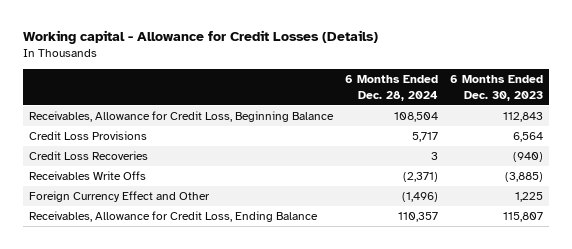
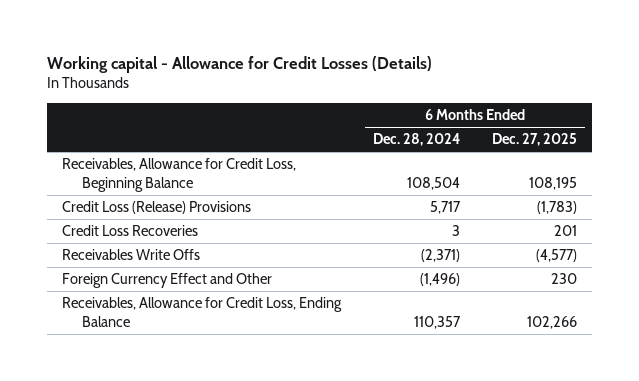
- | 6 Months Ended Dec. 28, 2024 | 6 Months Ended Dec. 30, 2023
+ | 6 Months Ended Dec. 28, 2024 | 6 Months Ended Dec. 27, 2025
- Credit Loss Provisions | 5,717 | 6,564
+ Credit Loss (Release) Provisions | 5,717 | (1,783)

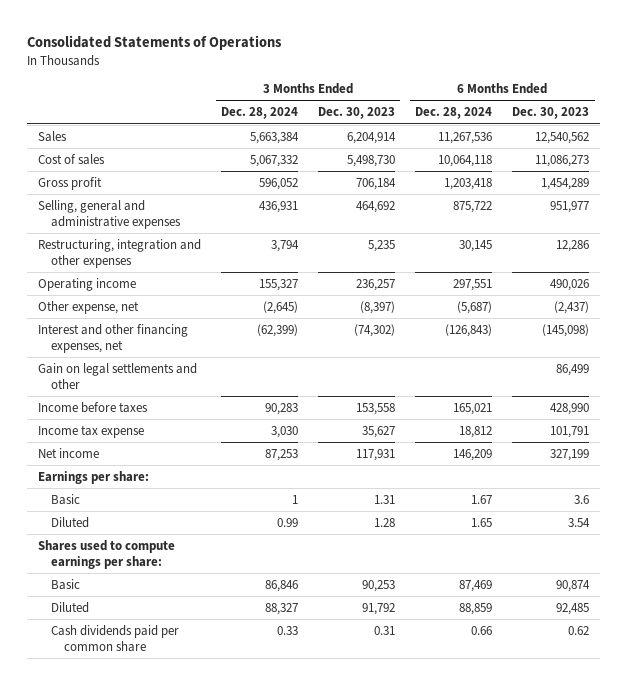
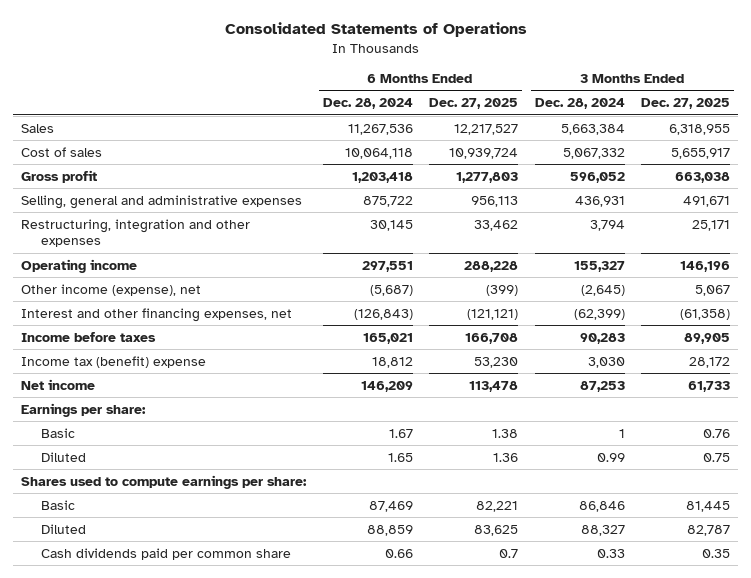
- | 3 Months Ended Dec. 28, 2024 | 3 Months Ended Dec. 30, 2023 | 6 Months Ended Dec. 28, 2024 | 6 Months Ended Dec. 30, 2023
+ | 6 Months Ended Dec. 28, 2024 | 6 Months Ended Dec. 27, 2025 | 3 Months Ended Dec. 28, 2024 | 3 Months Ended Dec. 27, 2025
- Other expense, net | (2,645) | (8,397) | (5,687) | (2,437)
+ Other income (expense), net | (5,687) | (399) | (2,645) | 5,067
- Gain on legal settlements and other | | | | 86,499
- Income tax expense | 3,030 | 35,627 | 18,812 | 101,791
+ Income tax (benefit) expense | 18,812 | 53,230 | 3,030 | 28,172

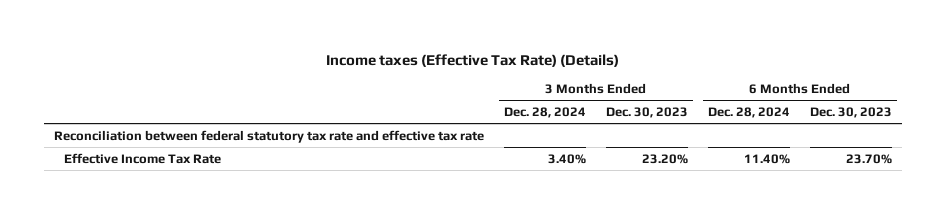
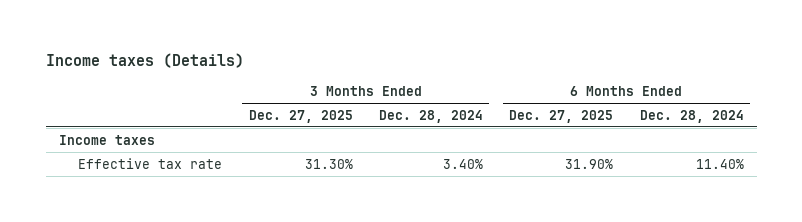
- Income taxes (Effective Tax Rate) (Details)
+ Income taxes (Details)
- | 3 Months Ended Dec. 28, 2024 | 3 Months Ended Dec. 30, 2023 | 6 Months Ended Dec. 28, 2024 | 6 Months Ended Dec. 30, 2023
+ | 3 Months Ended Dec. 27, 2025 | 3 Months Ended Dec. 28, 2024 | 6 Months Ended Dec. 27, 2025 | 6 Months Ended Dec. 28, 2024
- Reconciliation between federal statutory tax rate and effective tax rate
- Effective Income Tax Rate | 3.40% | 23.20% | 11.40% | 23.70%
+ Income taxes
+ Effective tax rate | 31.30% | 3.40% | 31.90% | 11.40%

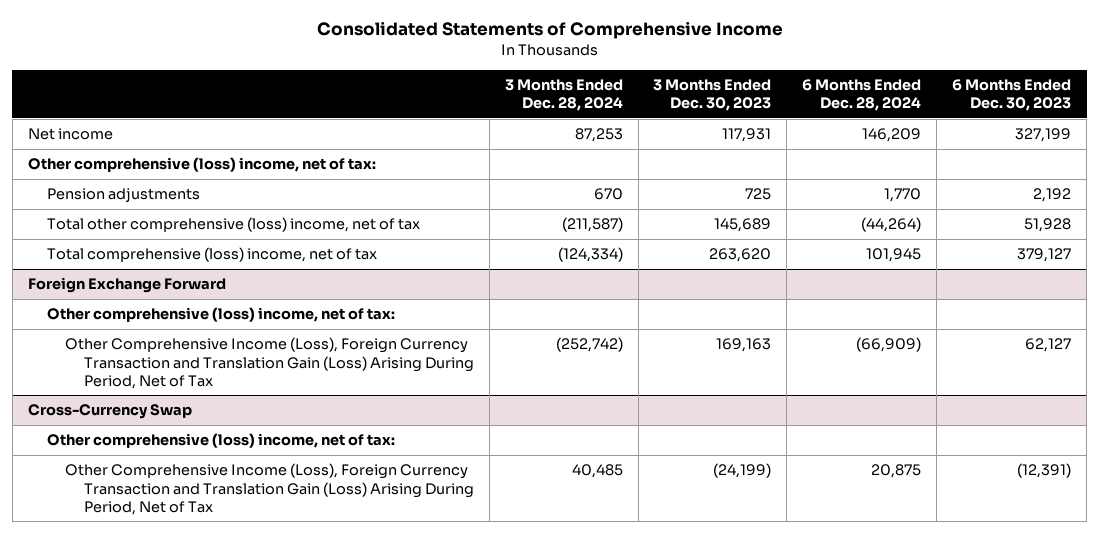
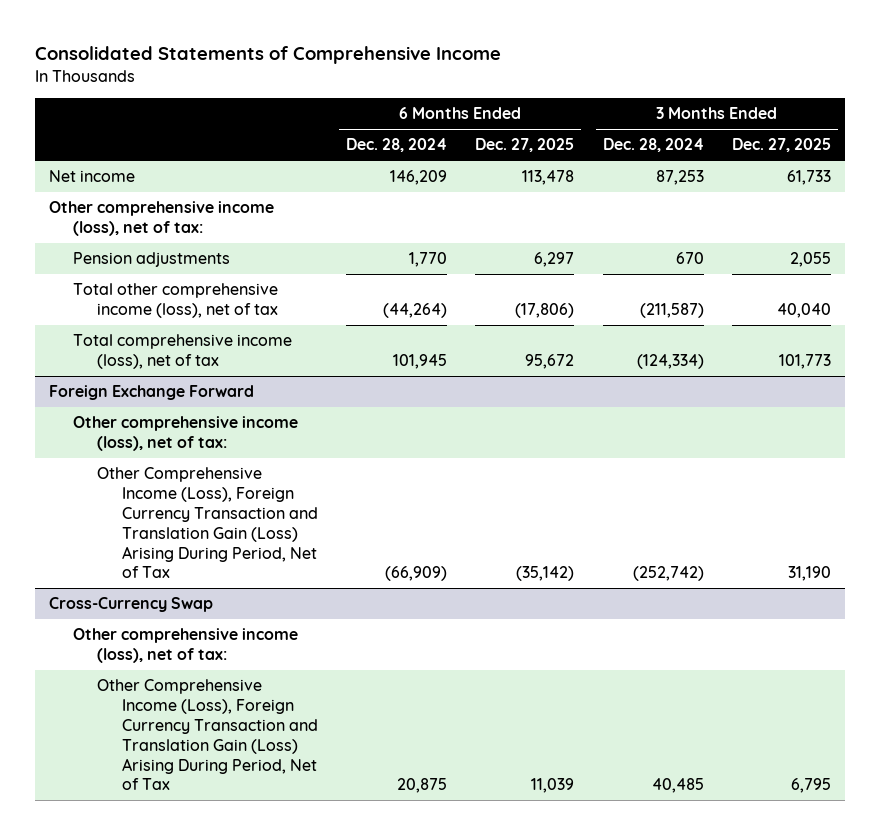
- | 3 Months Ended Dec. 28, 2024 | 3 Months Ended Dec. 30, 2023 | 6 Months Ended Dec. 28, 2024 | 6 Months Ended Dec. 30, 2023
+ | 6 Months Ended Dec. 28, 2024 | 6 Months Ended Dec. 27, 2025 | 3 Months Ended Dec. 28, 2024 | 3 Months Ended Dec. 27, 2025
- Other comprehensive (loss) income, net of tax:
+ Other comprehensive income (loss), net of tax:
- Total other comprehensive (loss) income, net of tax | (211,587) | 145,689 | (44,264) | 51,928
- Total comprehensive (loss) income, net of tax | (124,334) | 263,620 | 101,945 | 379,127
+ Total other comprehensive income (loss), net of tax | (44,264) | (17,806) | (211,587) | 40,040
+ Total comprehensive income (loss), net of tax | 101,945 | 95,672 | (124,334) | 101,773
@ Foreign Exchange Forward
- Other comprehensive (loss) income, net of tax:
+ Other comprehensive income (loss), net of tax:
@ Cross-Currency Swap
- Other comprehensive (loss) income, net of tax:
+ Other comprehensive income (loss), net of tax:

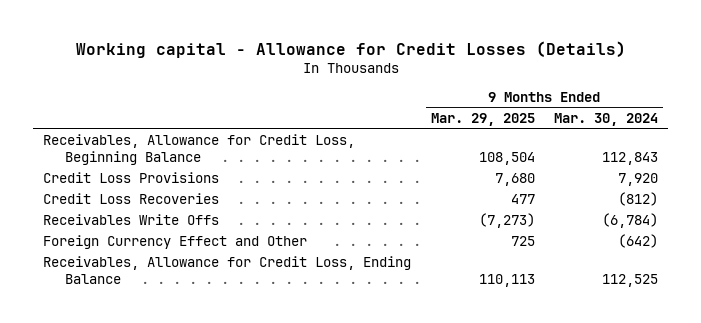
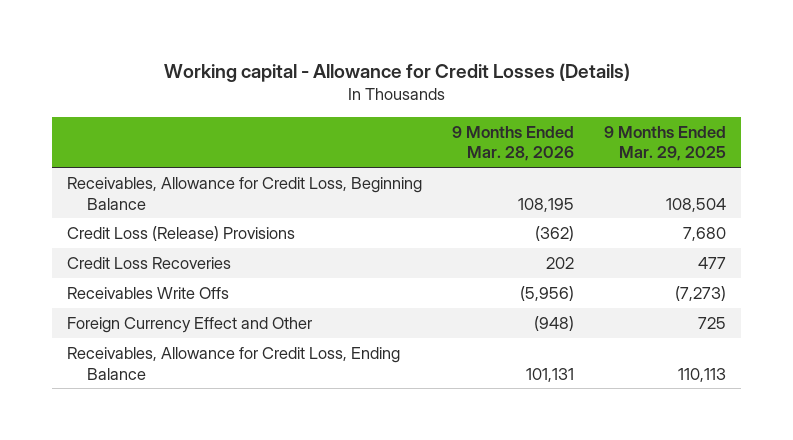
- | 9 Months Ended Mar. 29, 2025 | 9 Months Ended Mar. 30, 2024
+ | 9 Months Ended Mar. 28, 2026 | 9 Months Ended Mar. 29, 2025
- Credit Loss Provisions | 7,680 | 7,920
+ Credit Loss (Release) Provisions | (362) | 7,680

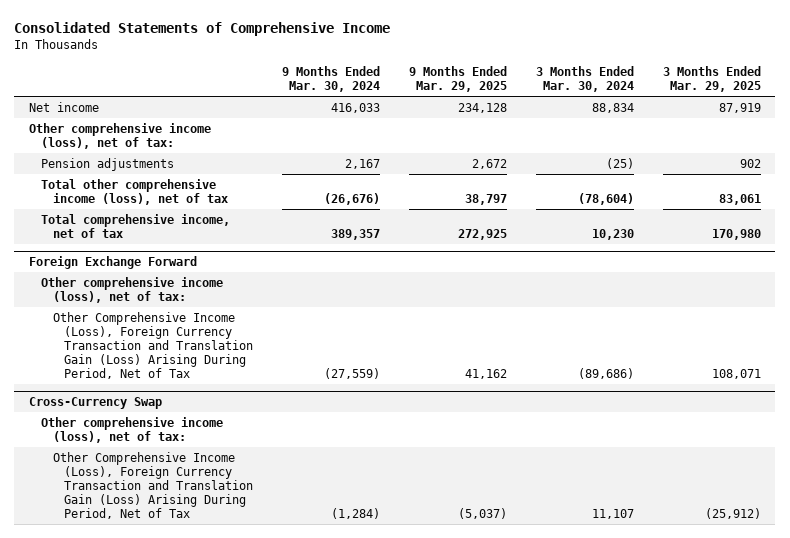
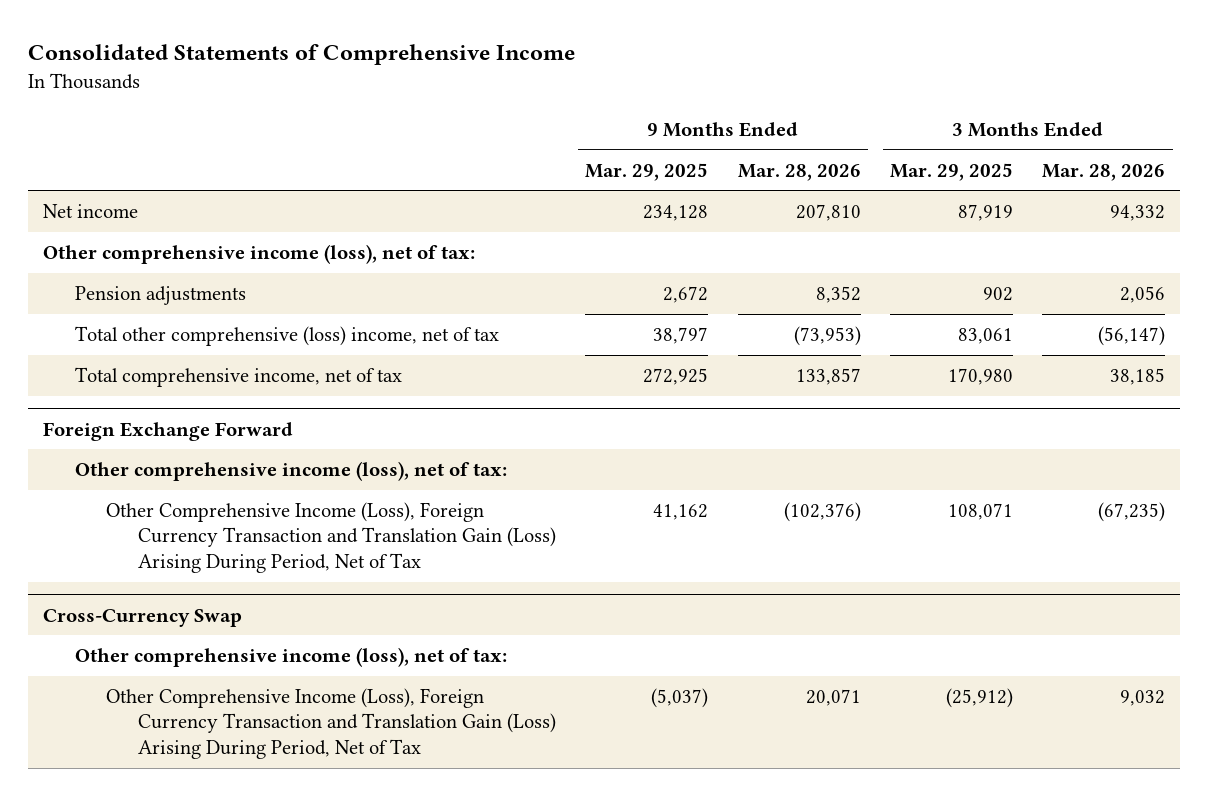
- | 9 Months Ended Mar. 30, 2024 | 9 Months Ended Mar. 29, 2025 | 3 Months Ended Mar. 30, 2024 | 3 Months Ended Mar. 29, 2025
+ | 9 Months Ended Mar. 29, 2025 | 9 Months Ended Mar. 28, 2026 | 3 Months Ended Mar. 29, 2025 | 3 Months Ended Mar. 28, 2026
- Total other comprehensive income (loss), net of tax | (26,676) | 38,797 | (78,604) | 83,061
+ Total other comprehensive (loss) income, net of tax | 38,797 | (73,953) | 83,061 | (56,147)

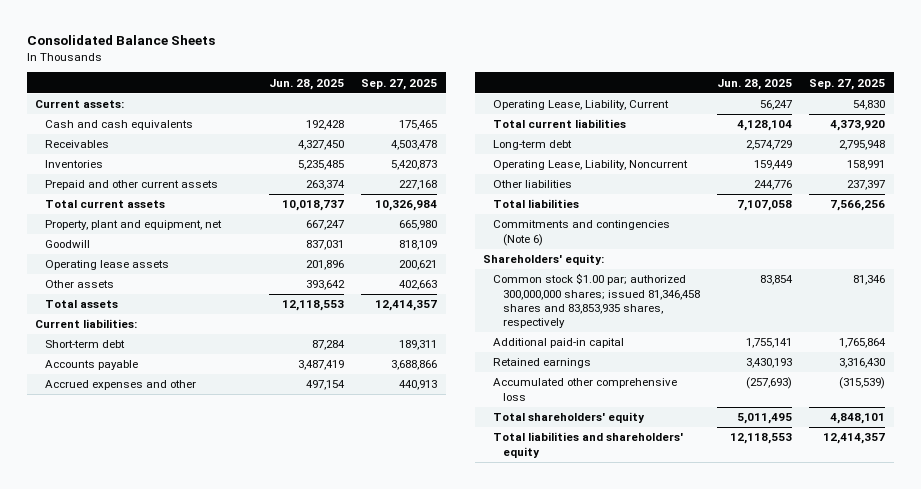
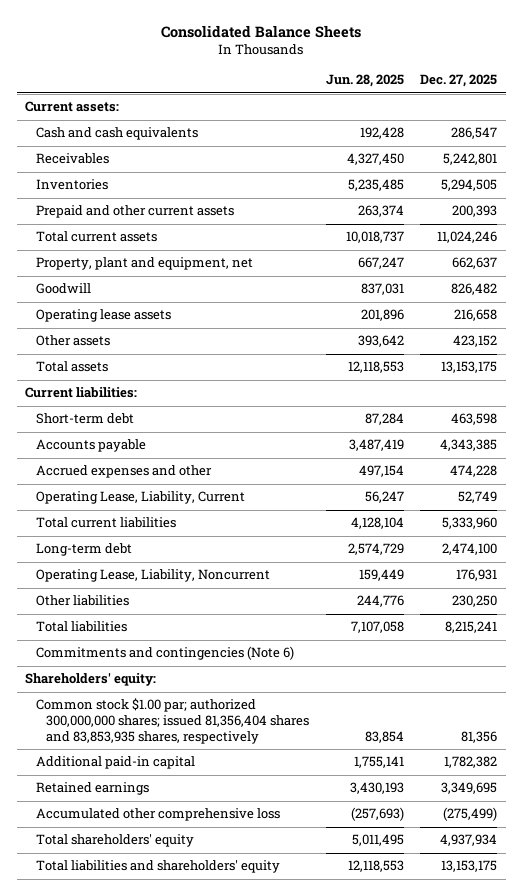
- | Jun. 28, 2025 | Sep. 27, 2025
+ | Jun. 28, 2025 | Dec. 27, 2025
- Common stock $1.00 par; authorized 300,000,000 shares; issued 81,346,458 shares and 83,853,935 shares, respectively | 83,854 | 81,346
+ Common stock $1.00 par; authorized 300,000,000 shares; issued 81,356,404 shares and 83,853,935 shares, respectively | 83,854 | 81,356

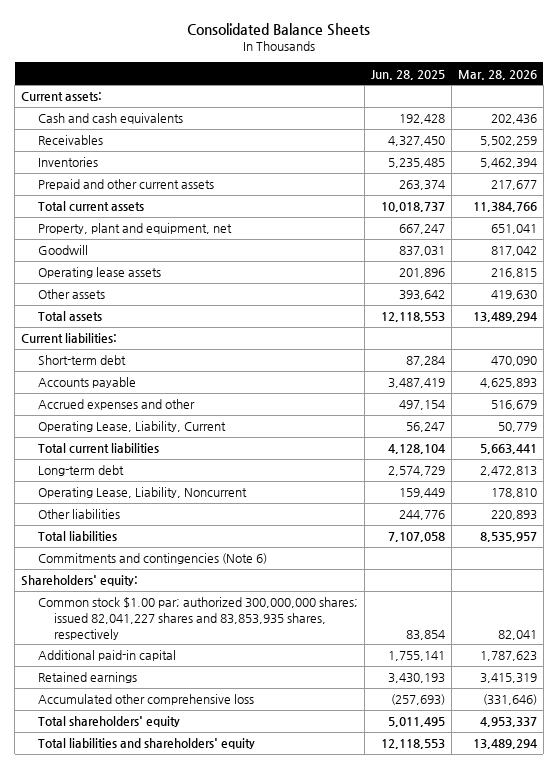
- | Jun. 28, 2025 | Dec. 27, 2025
+ | Jun. 28, 2025 | Mar. 28, 2026
- Common stock $1.00 par; authorized 300,000,000 shares; issued 81,356,404 shares and 83,853,935 shares, respectively | 83,854 | 81,356
+ Common stock $1.00 par; authorized 300,000,000 shares; issued 82,041,227 shares and 83,853,935 shares, respectively | 83,854 | 82,041

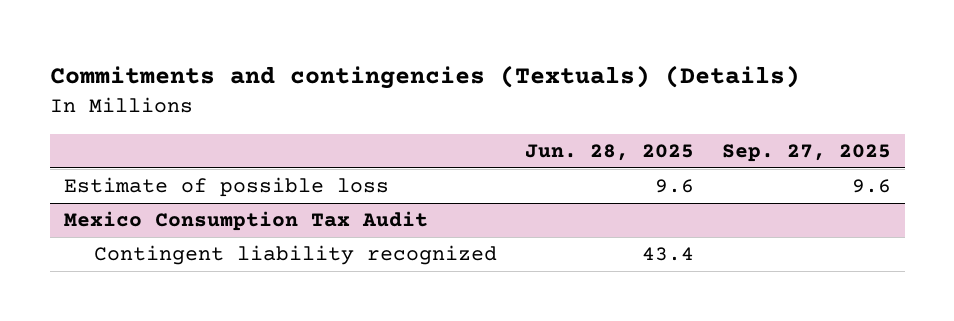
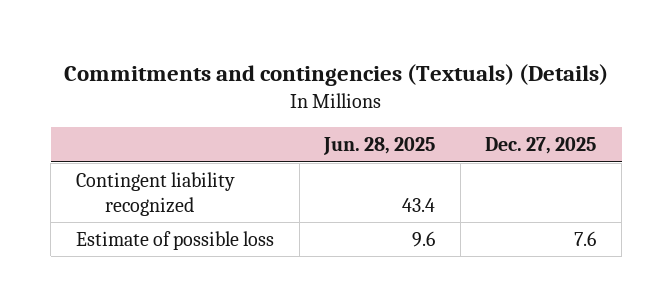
- | Jun. 28, 2025 | Sep. 27, 2025
+ | Jun. 28, 2025 | Dec. 27, 2025
- Mexico Consumption Tax Audit
moved down: Estimate of possible loss | 9.6 | 7.6

